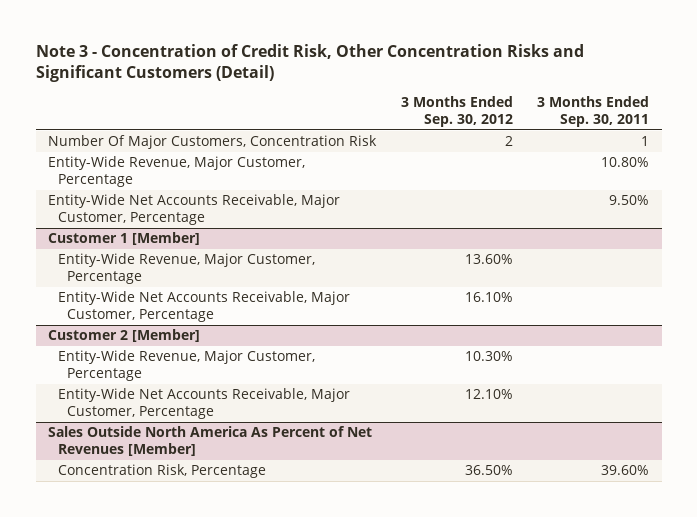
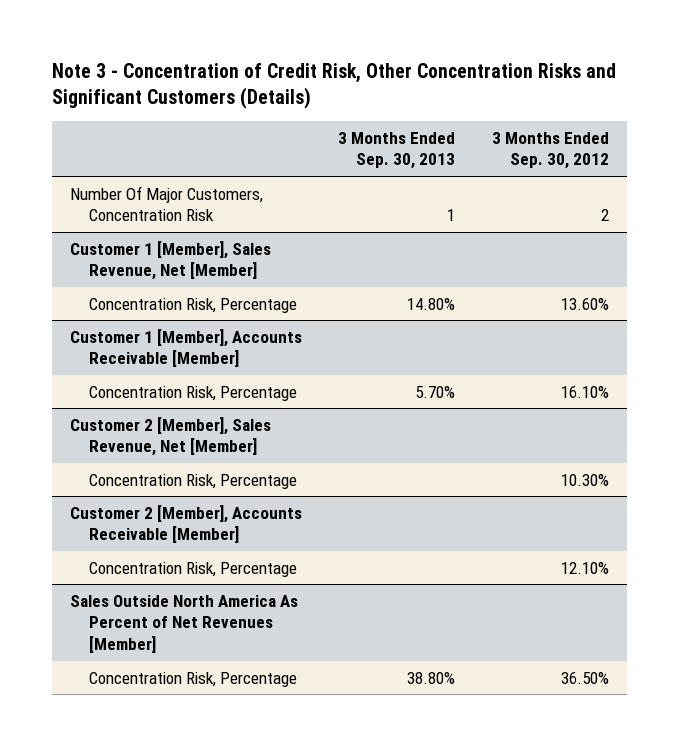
- Note 3 - Concentration of Credit Risk, Other Concentration Risks and Significant Customers (Detail)
+ Note 3 - Concentration of Credit Risk, Other Concentration Risks and Significant Customers (Details)
- | 3 Months Ended Sep. 30, 2012 | 3 Months Ended Sep. 30, 2011
+ | 3 Months Ended Sep. 30, 2013 | 3 Months Ended Sep. 30, 2012
- Entity-Wide Revenue, Major Customer, Percentage | | 10.80%
- Entity-Wide Net Accounts Receivable, Major Customer, Percentage | | 9.50%
- Customer 1 [Member]
- Entity-Wide Revenue, Major Customer, Percentage | 13.60% |
- Entity-Wide Net Accounts Receivable, Major Customer, Percentage | 16.10% |
- Customer 2 [Member]
- Entity-Wide Revenue, Major Customer, Percentage | 10.30% |
- Entity-Wide Net Accounts Receivable, Major Customer, Percentage | 12.10% |
+ Customer 1 [Member], Sales Revenue, Net [Member]
+ Concentration Risk, Percentage | 14.80% | 13.60%
+ Customer 1 [Member], Accounts Receivable [Member]
+ Concentration Risk, Percentage | 5.70% | 16.10%
+ Customer 2 [Member], Sales Revenue, Net [Member]
+ Concentration Risk, Percentage | | 10.30%
+ Customer 2 [Member], Accounts Receivable [Member]
+ Concentration Risk, Percentage | | 12.10%

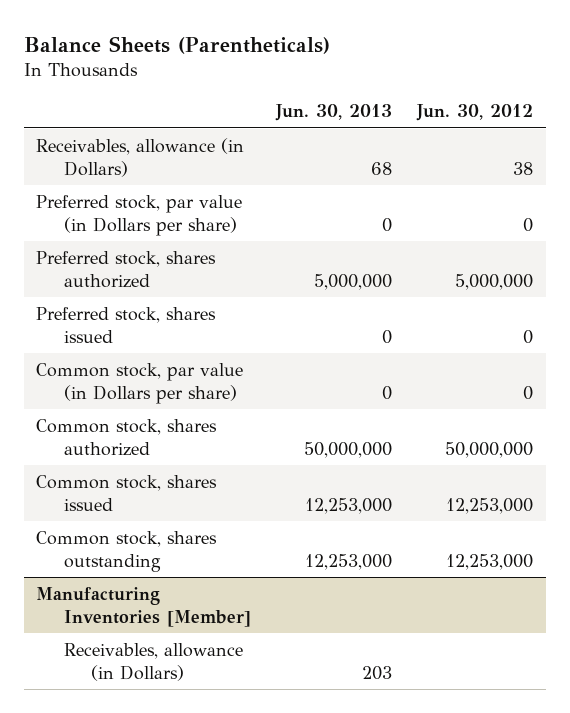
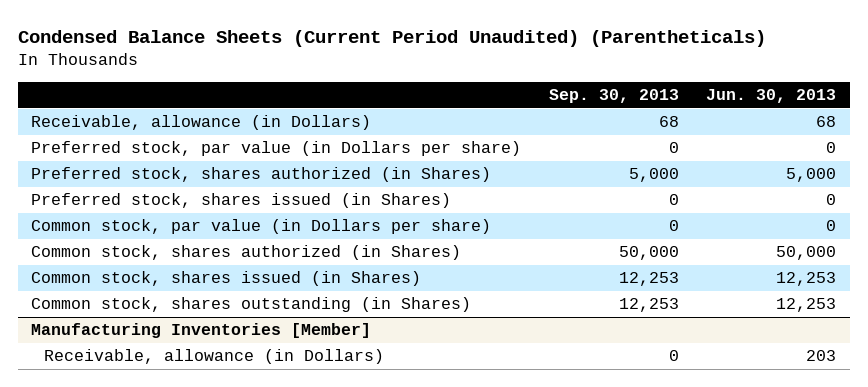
- Balance Sheets (Parentheticals)
+ Condensed Balance Sheets (Current Period Unaudited) (Parentheticals)
- | Jun. 30, 2013 | Jun. 30, 2012
+ | Sep. 30, 2013 | Jun. 30, 2013
- Receivables, allowance (in Dollars) | 68 | 38
+ Receivable, allowance (in Dollars) | 68 | 68
- Preferred stock, shares authorized | 5,000,000 | 5,000,000
- Preferred stock, shares issued | 0 | 0
+ Preferred stock, shares authorized (in Shares) | 5,000 | 5,000
+ Preferred stock, shares issued (in Shares) | 0 | 0
- Common stock, shares authorized | 50,000,000 | 50,000,000
- Common stock, shares issued | 12,253,000 | 12,253,000
- Common stock, shares outstanding | 12,253,000 | 12,253,000
+ Common stock, shares authorized (in Shares) | 50,000 | 50,000
+ Common stock, shares issued (in Shares) | 12,253 | 12,253
+ Common stock, shares outstanding (in Shares) | 12,253 | 12,253
@ Manufacturing Inventories [Member]
- Receivables, allowance (in Dollars) | 203 |
+ Receivable, allowance (in Dollars) | 0 | 203

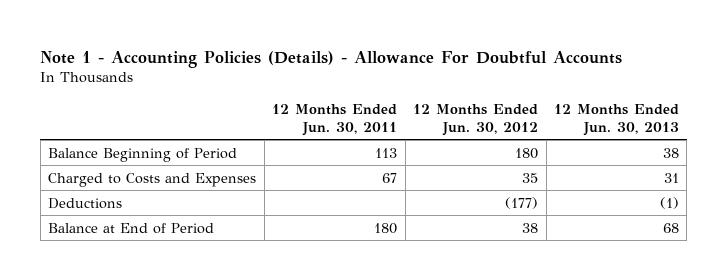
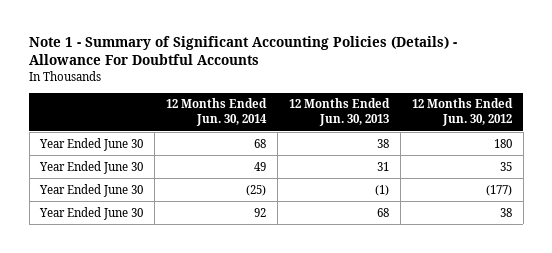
- Note 1 - Accounting Policies (Details) - Allowance For Doubtful Accounts
+ Note 1 - Summary of Significant Accounting Policies (Details) - Allowance For Doubtful Accounts
- | 12 Months Ended Jun. 30, 2011 | 12 Months Ended Jun. 30, 2012 | 12 Months Ended Jun. 30, 2013
+ | 12 Months Ended Jun. 30, 2014 | 12 Months Ended Jun. 30, 2013 | 12 Months Ended Jun. 30, 2012
- Balance Beginning of Period | 113 | 180 | 38
- Charged to Costs and Expenses | 67 | 35 | 31
- Deductions | | (177) | (1)
- Balance at End of Period | 180 | 38 | 68
+ Year Ended June 30 | 68 | 38 | 180
+ Year Ended June 30 | 49 | 31 | 35
+ Year Ended June 30 | (25) | (1) | (177)
+ Year Ended June 30 | 92 | 68 | 38

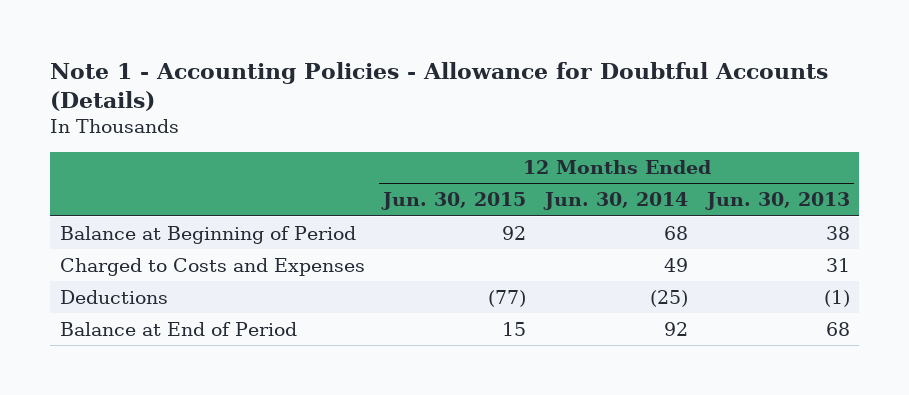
- Note 1 - Summary of Significant Accounting Policies (Details) - Allowance For Doubtful Accounts
+ Note 1 - Accounting Policies - Allowance for Doubtful Accounts (Details)
- | 12 Months Ended Jun. 30, 2014 | 12 Months Ended Jun. 30, 2013 | 12 Months Ended Jun. 30, 2012
+ | 12 Months Ended Jun. 30, 2015 | 12 Months Ended Jun. 30, 2014 | 12 Months Ended Jun. 30, 2013
- Year Ended June 30 | 68 | 38 | 180
- Year Ended June 30 | 49 | 31 | 35
- Year Ended June 30 | (25) | (1) | (177)
- Year Ended June 30 | 92 | 68 | 38
+ Balance at Beginning of Period | 92 | 68 | 38
+ Charged to Costs and Expenses | | 49 | 31
+ Deductions | (77) | (25) | (1)
+ Balance at End of Period | 15 | 92 | 68

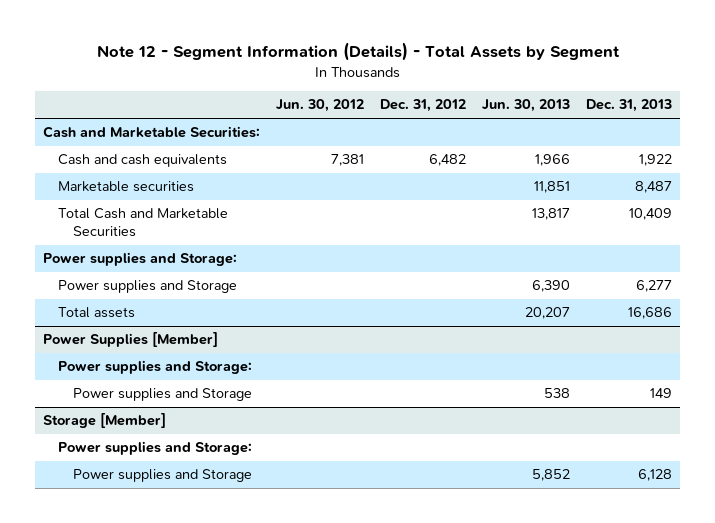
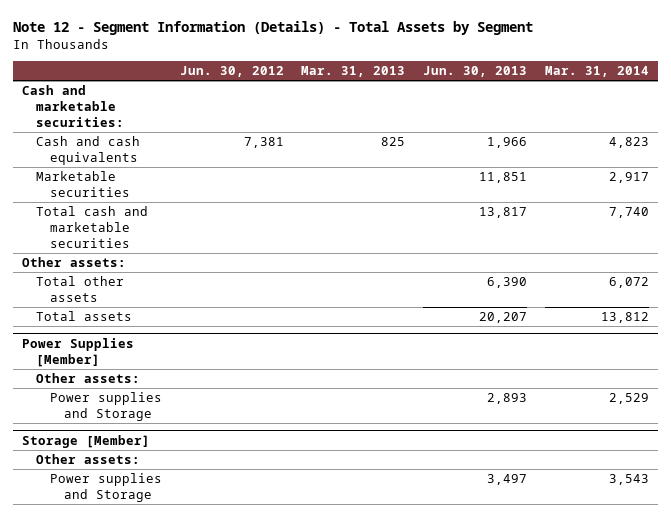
- | Jun. 30, 2012 | Dec. 31, 2012 | Jun. 30, 2013 | Dec. 31, 2013
+ | Jun. 30, 2012 | Mar. 31, 2013 | Jun. 30, 2013 | Mar. 31, 2014
- Cash and Marketable Securities:
+ Cash and marketable securities:
- Total Cash and Marketable Securities | | | 13,817 | 10,409
- Power supplies and Storage:
- Power supplies and Storage | | | 6,390 | 6,277
+ Total cash and marketable securities | | | 13,817 | 7,740
+ Other assets:
+ Total other assets | | | 6,390 | 6,072
@ Power Supplies [Member]
- Power supplies and Storage:
- Power supplies and Storage | | | 538 | 149
+ Other assets:
+ Power supplies and Storage | | | 2,893 | 2,529
@ Storage [Member]
- Power supplies and Storage:
- Power supplies and Storage | | | 5,852 | 6,128
+ Other assets:
+ Power supplies and Storage | | | 3,497 | 3,543

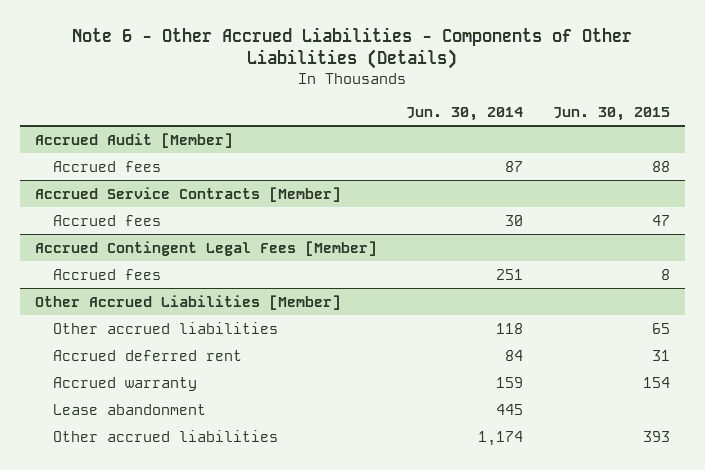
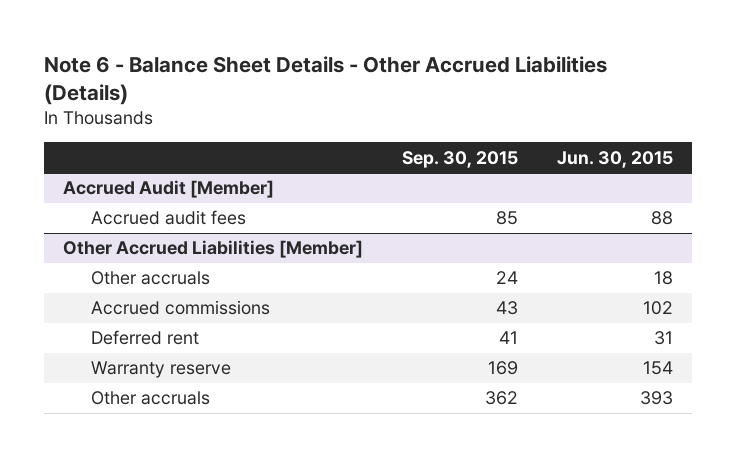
- Note 6 - Other Accrued Liabilities - Components of Other Liabilities (Details)
+ Note 6 - Balance Sheet Details - Other Accrued Liabilities (Details)
- | Jun. 30, 2014 | Jun. 30, 2015
+ | Sep. 30, 2015 | Jun. 30, 2015
@ Accrued Audit [Member]
- Accrued fees | 87 | 88
- Accrued Service Contracts [Member]
- Accrued fees | 30 | 47
- Accrued Contingent Legal Fees [Member]
- Accrued fees | 251 | 8
@ Accrued Audit [Member]
+ Accrued audit fees | 85 | 88
@ Other Accrued Liabilities [Member]
- Other accrued liabilities | 118 | 65
- Accrued deferred rent | 84 | 31
- Accrued warranty | 159 | 154
- Lease abandonment | 445 |
- Other accrued liabilities | 1,174 | 393
+ Other accruals | 24 | 18
+ Accrued commissions | 43 | 102
+ Deferred rent | 41 | 31
+ Warranty reserve | 169 | 154
+ Other accruals | 362 | 393

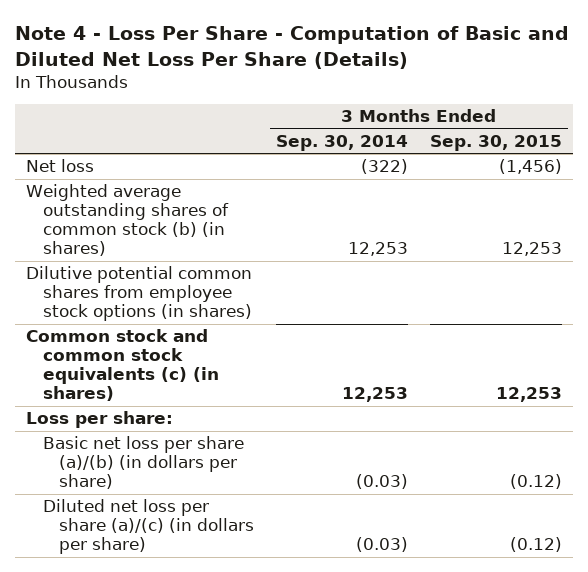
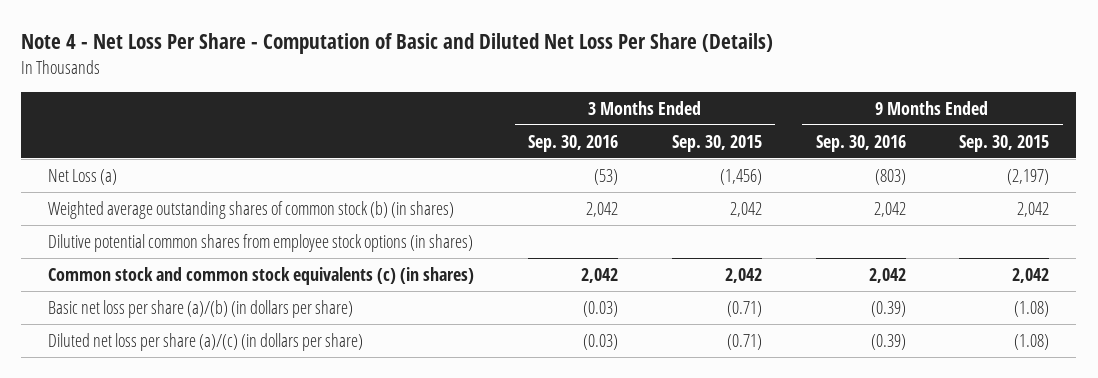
- Note 4 - Loss Per Share - Computation of Basic and Diluted Net Loss Per Share (Details)
+ Note 4 - Net Loss Per Share - Computation of Basic and Diluted Net Loss Per Share (Details)
- | 3 Months Ended Sep. 30, 2014 | 3 Months Ended Sep. 30, 2015
+ | 3 Months Ended Sep. 30, 2016 | 3 Months Ended Sep. 30, 2015 | 9 Months Ended Sep. 30, 2016 | 9 Months Ended Sep. 30, 2015
- Net loss | (322) | (1,456)
- Weighted average outstanding shares of common stock (b) (in shares) | 12,253 | 12,253
+ Net Loss (a) | (53) | (1,456) | (803) | (2,197)
+ Weighted average outstanding shares of common stock (b) (in shares) | 2,042 | 2,042 | 2,042 | 2,042
- Common stock and common stock equivalents (c) (in shares) | 12,253 | 12,253
- Loss per share:
- Basic net loss per share (a)/(b) (in dollars per share) | (0.03) | (0.12)
- Diluted net loss per share (a)/(c) (in dollars per share) | (0.03) | (0.12)
+ Common stock and common stock equivalents (c) (in shares) | 2,042 | 2,042 | 2,042 | 2,042
+ Basic net loss per share (a)/(b) (in dollars per share) | (0.03) | (0.71) | (0.39) | (1.08)
+ Diluted net loss per share (a)/(c) (in dollars per share) | (0.03) | (0.71) | (0.39) | (1.08)

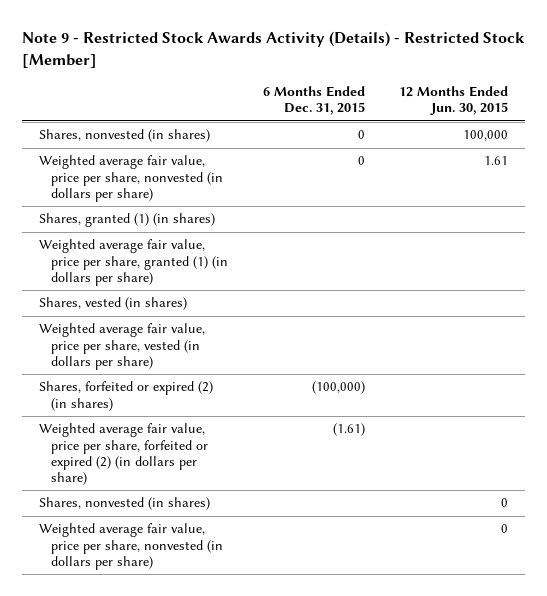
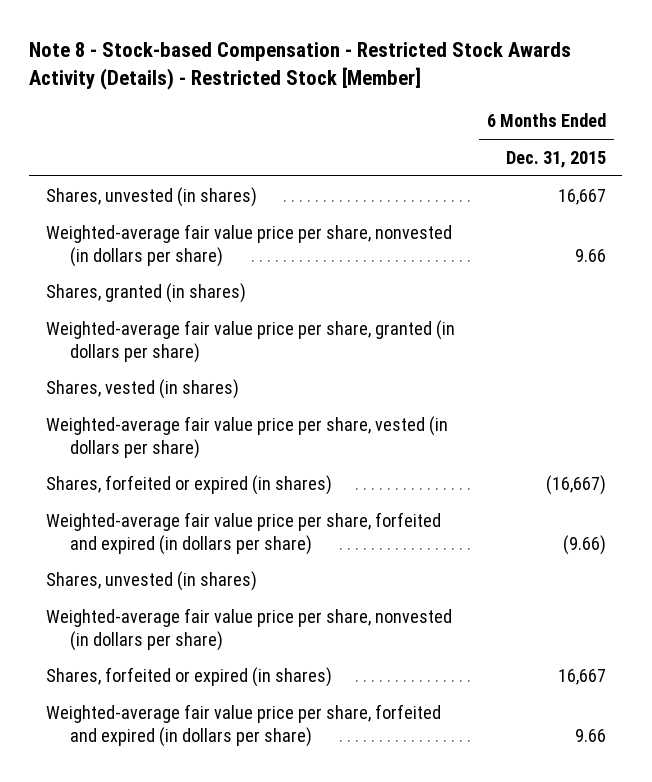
- Note 9 - Restricted Stock Awards Activity (Details) - Restricted Stock [Member]
+ Note 8 - Stock-based Compensation - Restricted Stock Awards Activity (Details) - Restricted Stock [Member]
- | 6 Months Ended Dec. 31, 2015 | 12 Months Ended Jun. 30, 2015
+ | 6 Months Ended Dec. 31, 2015
- Shares, nonvested (in shares) | 0 | 100,000
- Weighted average fair value, price per share, nonvested (in dollars per share) | 0 | 1.61
- Shares, granted (1) (in shares)
- Weighted average fair value, price per share, granted (1) (in dollars per share)
+ Shares, unvested (in shares) | 16,667
+ Weighted-average fair value price per share, nonvested (in dollars per share) | 9.66
+ Shares, granted (in shares)
+ Weighted-average fair value price per share, granted (in dollars per share)
- Weighted average fair value, price per share, vested (in dollars per share)
- Shares, forfeited or expired (2) (in shares) | (100,000) |
- Weighted average fair value, price per share, forfeited or expired (2) (in dollars per share) | (1.61) |
- Shares, nonvested (in shares) | | 0
- Weighted average fair value, price per share, nonvested (in dollars per share) | | 0
+ Weighted-average fair value price per share, vested (in dollars per share)
+ Shares, forfeited or expired (in shares) | (16,667)
+ Weighted-average fair value price per share, forfeited and expired (in dollars per share) | (9.66)
+ Shares, unvested (in shares)
+ Weighted-average fair value price per share, nonvested (in dollars per share)
+ Shares, forfeited or expired (in shares) | 16,667
+ Weighted-average fair value price per share, forfeited and expired (in dollars per share) | 9.66

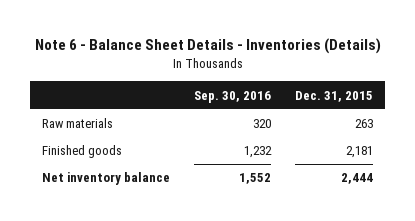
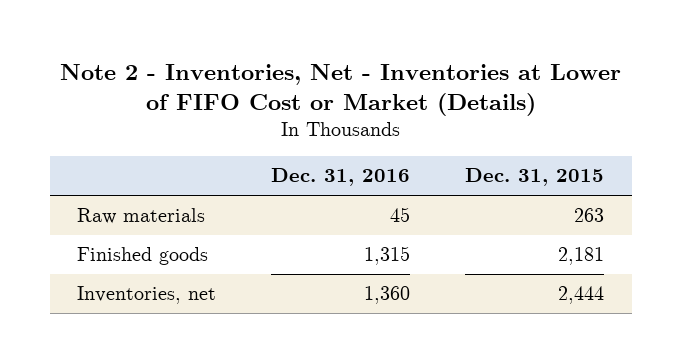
- Note 6 - Balance Sheet Details - Inventories (Details)
+ Note 2 - Inventories, Net - Inventories at Lower of FIFO Cost or Market (Details)
- | Sep. 30, 2016 | Dec. 31, 2015
+ | Dec. 31, 2016 | Dec. 31, 2015
- Net inventory balance | 1,552 | 2,444
+ Inventories, net | 1,360 | 2,444

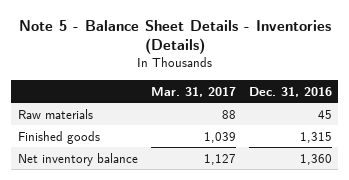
- Note 2 - Inventories, Net - Inventories at Lower of FIFO Cost or Market (Details)
+ Note 5 - Balance Sheet Details - Inventories (Details)
- | Dec. 31, 2016 | Dec. 31, 2015
+ | Mar. 31, 2017 | Dec. 31, 2016
- Inventories, net | 1,360 | 2,444
+ Net inventory balance | 1,127 | 1,360

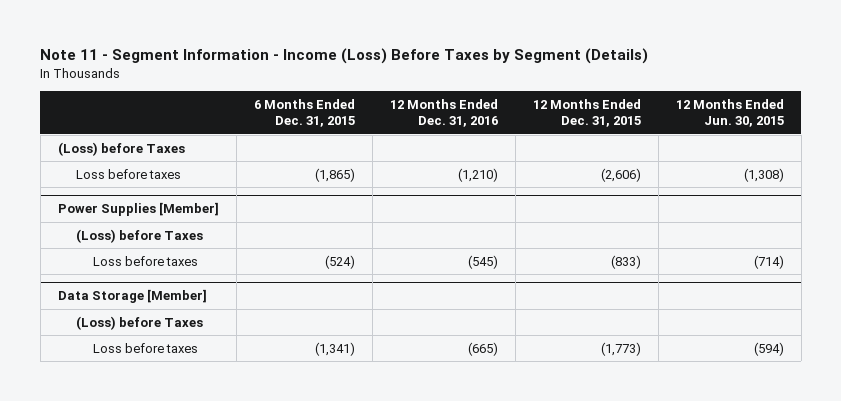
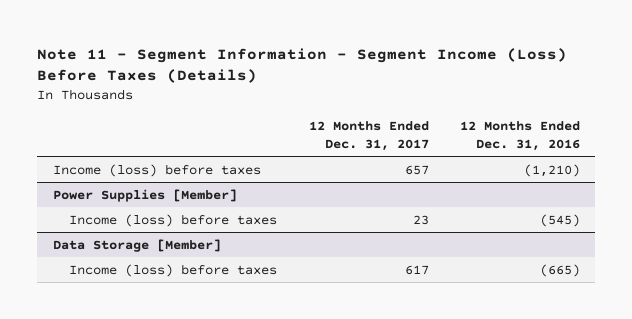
- Note 11 - Segment Information - Income (Loss) Before Taxes by Segment (Details)
+ Note 11 - Segment Information - Segment Income (Loss) Before Taxes (Details)
- | 6 Months Ended Dec. 31, 2015 | 12 Months Ended Dec. 31, 2016 | 12 Months Ended Dec. 31, 2015 | 12 Months Ended Jun. 30, 2015
+ | 12 Months Ended Dec. 31, 2017 | 12 Months Ended Dec. 31, 2016
- (Loss) before Taxes
- Loss before taxes | (1,865) | (1,210) | (2,606) | (1,308)
+ Income (loss) before taxes | 657 | (1,210)
@ Power Supplies [Member]
- (Loss) before Taxes
- Loss before taxes | (524) | (545) | (833) | (714)
+ Income (loss) before taxes | 23 | (545)
@ Data Storage [Member]
- (Loss) before Taxes
- Loss before taxes | (1,341) | (665) | (1,773) | (594)
+ Income (loss) before taxes | 617 | (665)

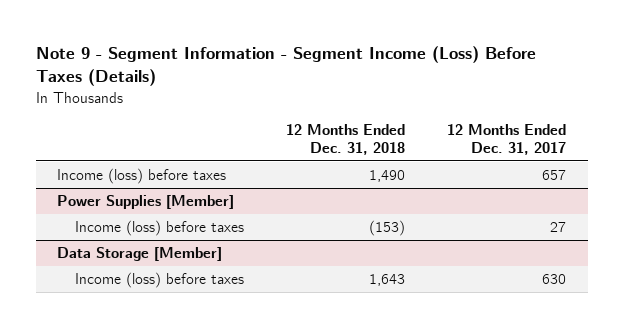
- Note 11 - Segment Information - Segment Income (Loss) Before Taxes (Details)
+ Note 9 - Segment Information - Segment Income (Loss) Before Taxes (Details)
- | 12 Months Ended Dec. 31, 2017 | 12 Months Ended Dec. 31, 2016
+ | 12 Months Ended Dec. 31, 2018 | 12 Months Ended Dec. 31, 2017
@ Power Supplies [Member]
- Income (loss) before taxes | 23 | (545)
+ Income (loss) before taxes | (153) | 27
@ Data Storage [Member]
- Income (loss) before taxes | 617 | (665)
+ Income (loss) before taxes | 1,643 | 630

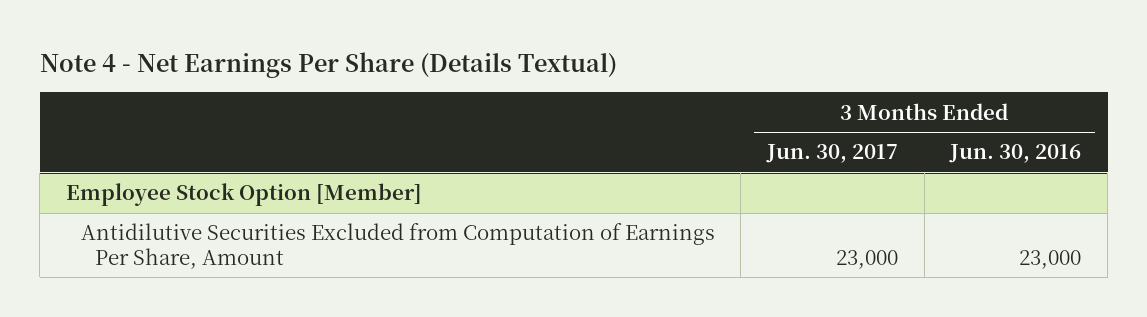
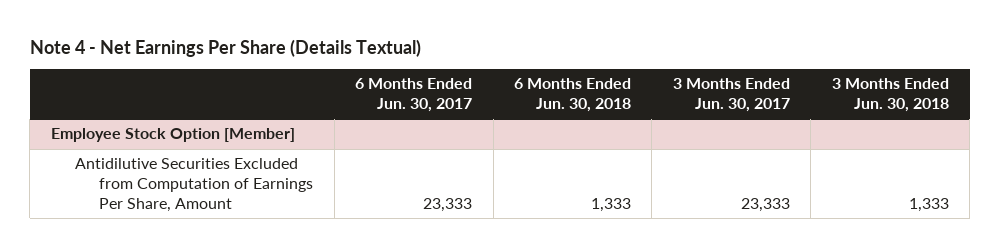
- | 3 Months Ended Jun. 30, 2017 | 3 Months Ended Jun. 30, 2016
+ | 6 Months Ended Jun. 30, 2017 | 6 Months Ended Jun. 30, 2018 | 3 Months Ended Jun. 30, 2017 | 3 Months Ended Jun. 30, 2018
@ Employee Stock Option [Member]
- Antidilutive Securities Excluded from Computation of Earnings Per Share, Amount | 23,000 | 23,000
+ Antidilutive Securities Excluded from Computation of Earnings Per Share, Amount | 23,333 | 1,333 | 23,333 | 1,333

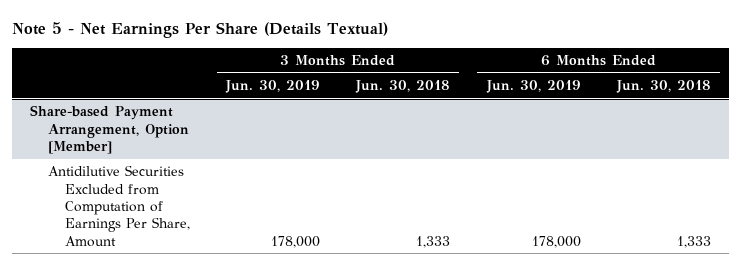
- Note 4 - Net Earnings Per Share (Details Textual)
+ Note 5 - Net Earnings Per Share (Details Textual)
- | 6 Months Ended Jun. 30, 2017 | 6 Months Ended Jun. 30, 2018 | 3 Months Ended Jun. 30, 2017 | 3 Months Ended Jun. 30, 2018
+ | 3 Months Ended Jun. 30, 2019 | 3 Months Ended Jun. 30, 2018 | 6 Months Ended Jun. 30, 2019 | 6 Months Ended Jun. 30, 2018
- Employee Stock Option [Member]
+ Share-based Payment Arrangement, Option [Member]

